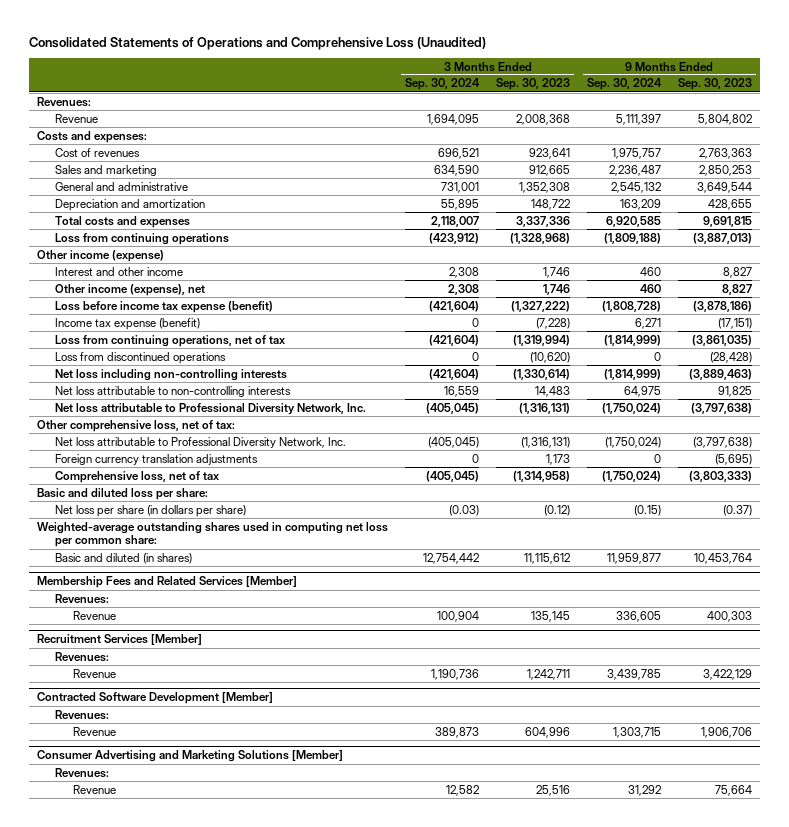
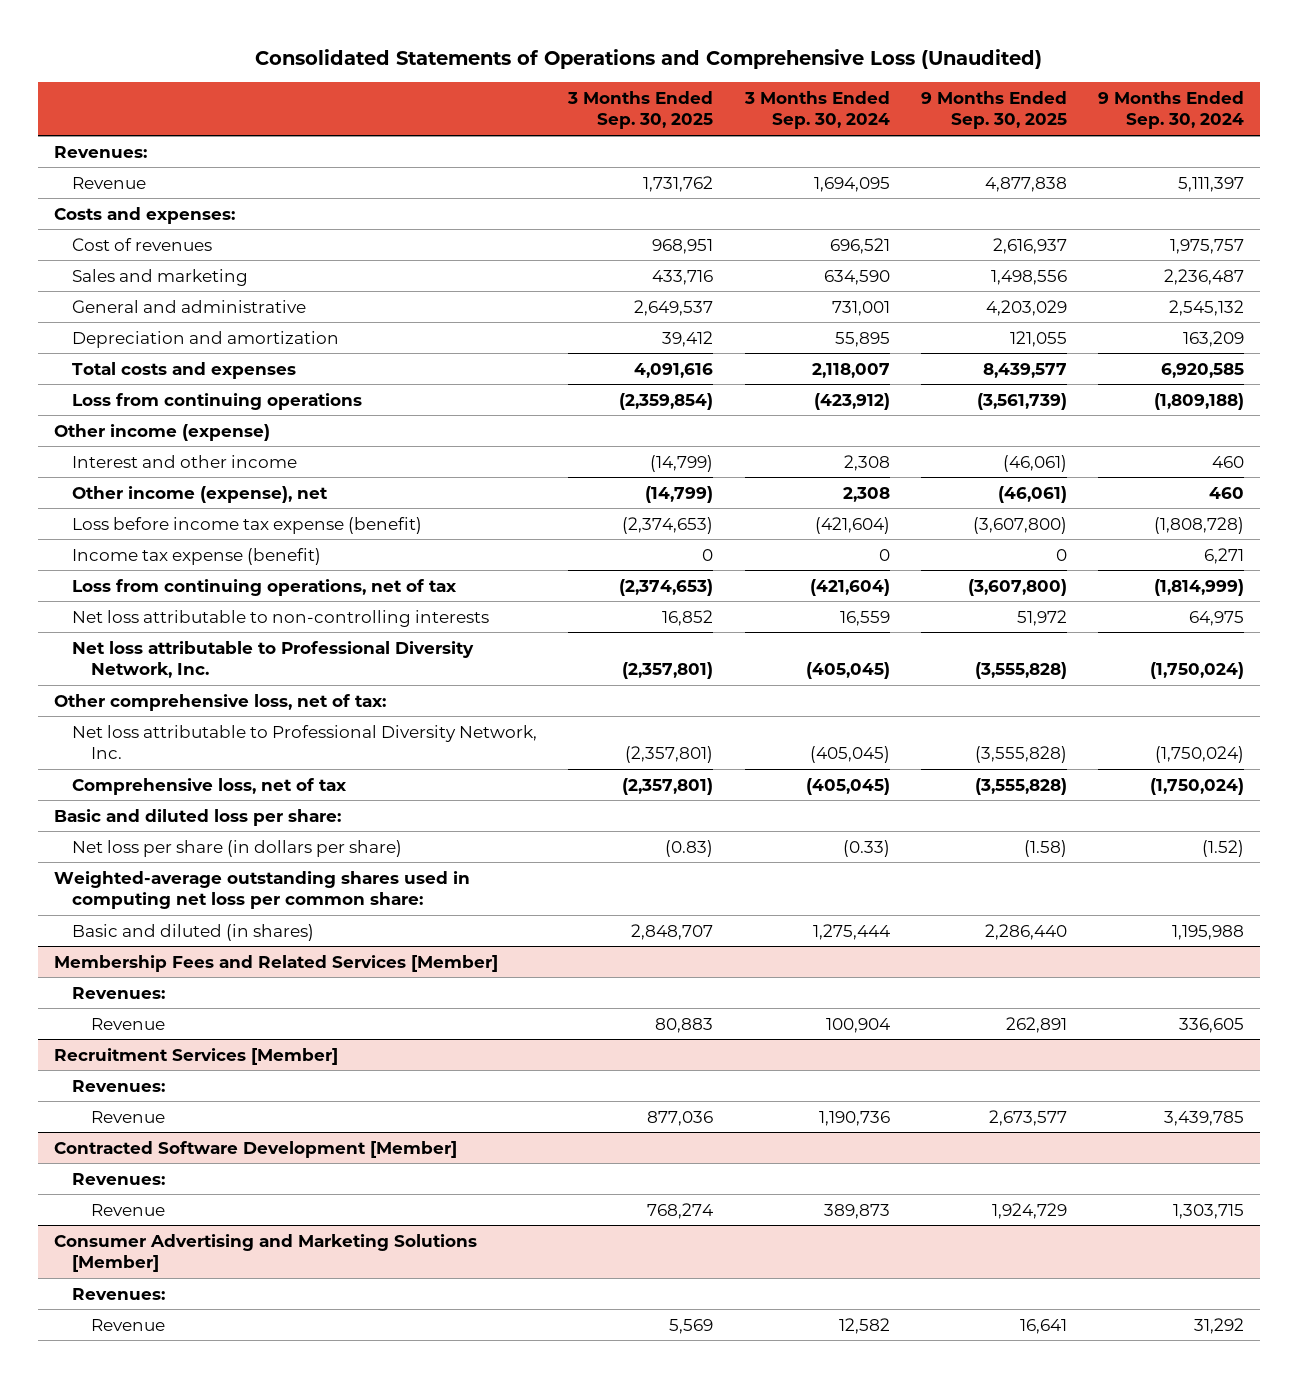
- | 3 Months Ended Sep. 30, 2024 | 3 Months Ended Sep. 30, 2023 | 9 Months Ended Sep. 30, 2024 | 9 Months Ended Sep. 30, 2023
+ | 3 Months Ended Sep. 30, 2025 | 3 Months Ended Sep. 30, 2024 | 9 Months Ended Sep. 30, 2025 | 9 Months Ended Sep. 30, 2024
- Loss from discontinued operations | 0 | (10,620) | 0 | (28,428)
- Net loss including non-controlling interests | (421,604) | (1,330,614) | (1,814,999) | (3,889,463)
- Foreign currency translation adjustments | 0 | 1,173 | 0 | (5,695)
- Net loss per share (in dollars per share) | (0.03) | (0.12) | (0.15) | (0.37)
+ Net loss per share (in dollars per share) | (0.83) | (0.33) | (1.58) | (1.52)
- Basic and diluted (in shares) | 12,754,442 | 11,115,612 | 11,959,877 | 10,453,764
+ Basic and diluted (in shares) | 2,848,707 | 1,275,444 | 2,286,440 | 1,195,988

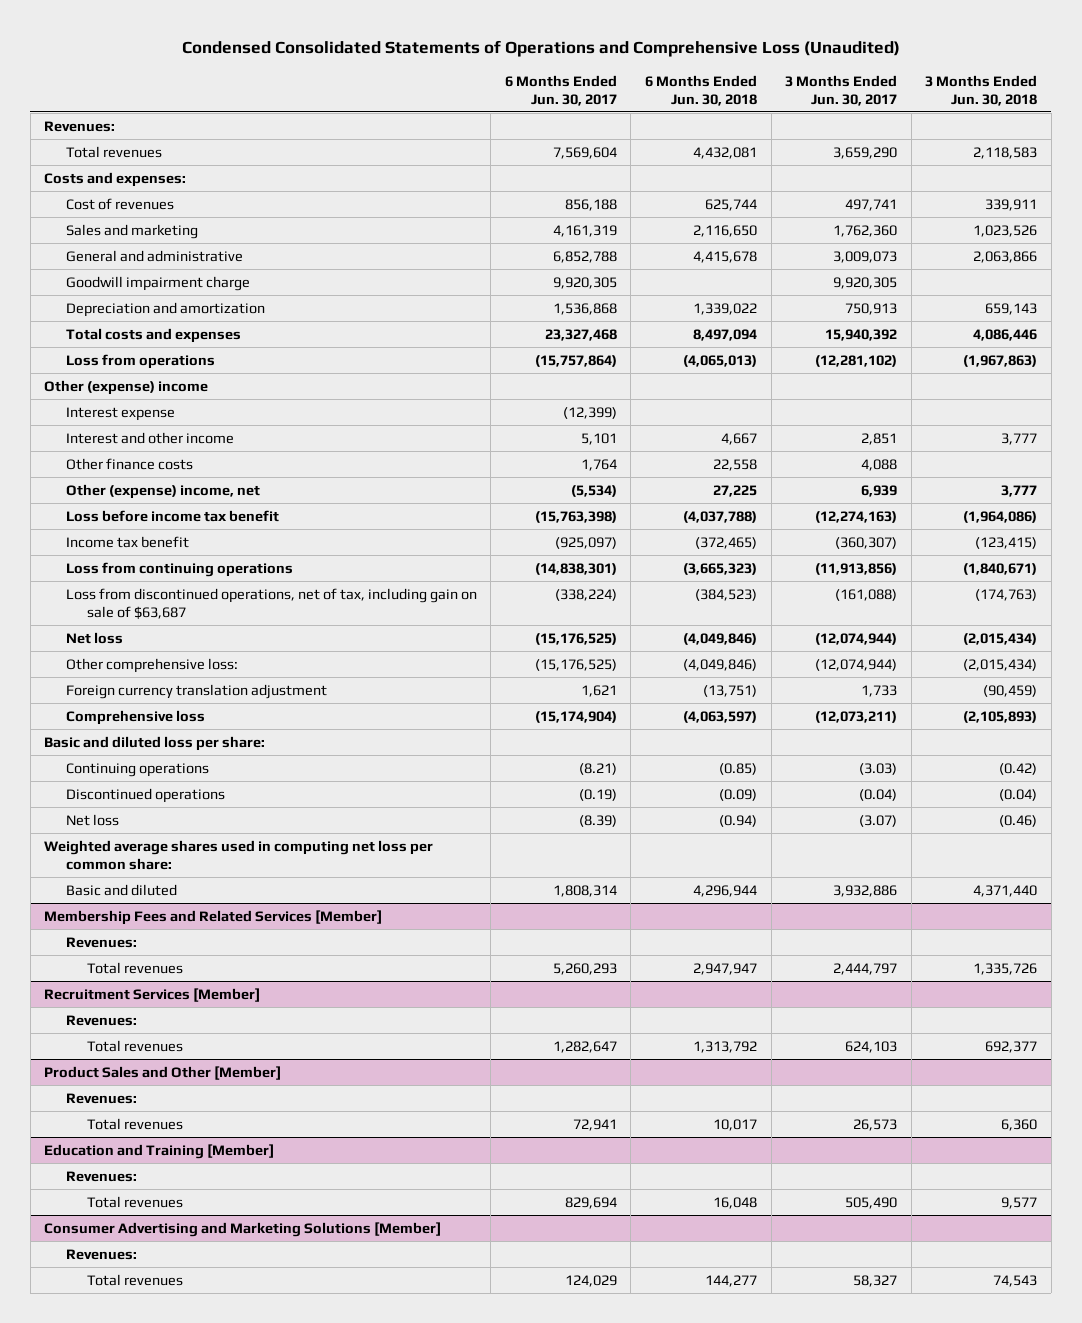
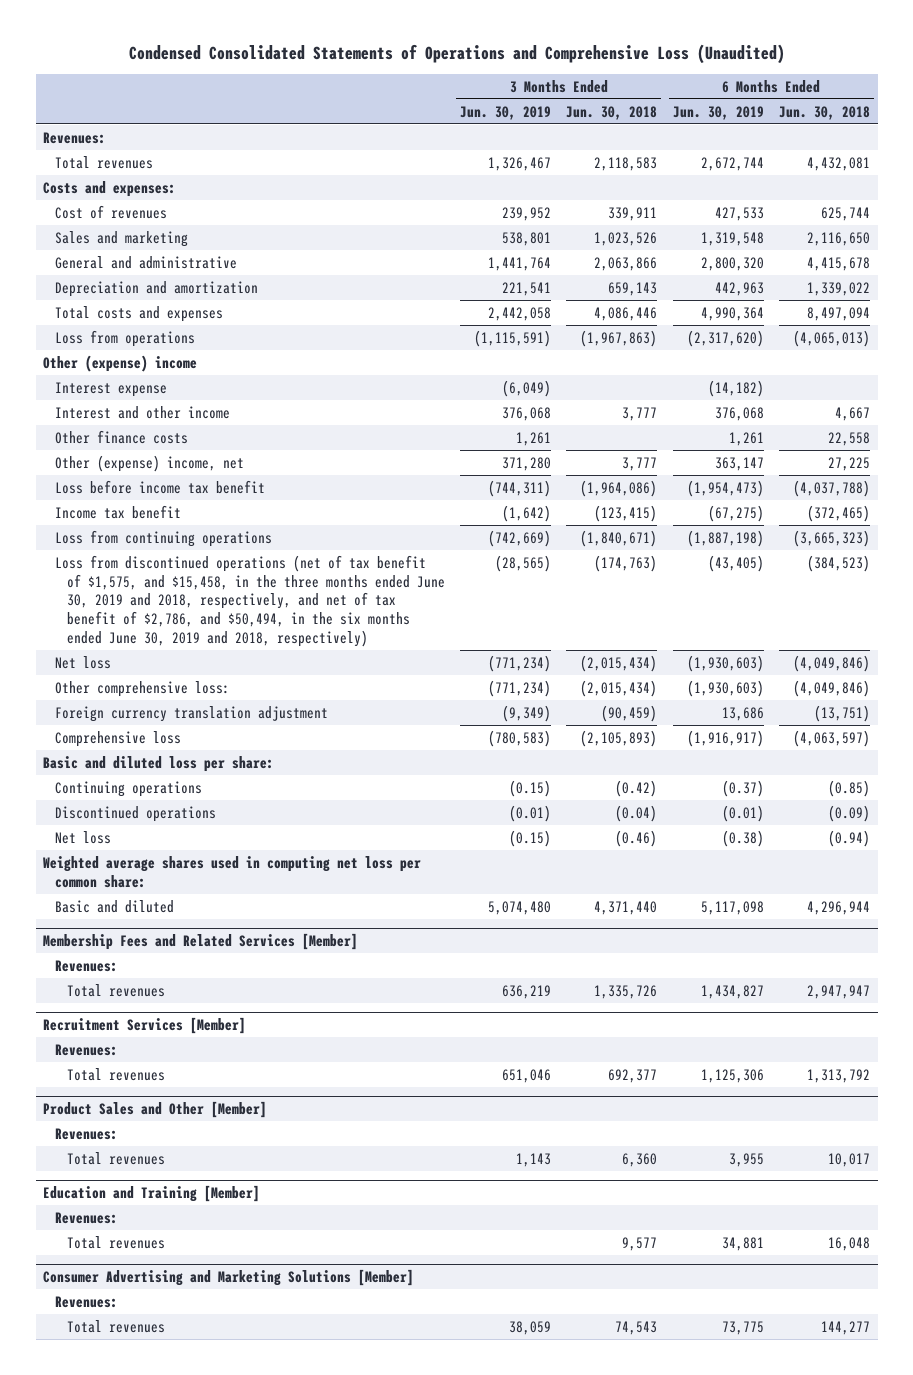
- | 6 Months Ended Jun. 30, 2017 | 6 Months Ended Jun. 30, 2018 | 3 Months Ended Jun. 30, 2017 | 3 Months Ended Jun. 30, 2018
+ | 3 Months Ended Jun. 30, 2019 | 3 Months Ended Jun. 30, 2018 | 6 Months Ended Jun. 30, 2019 | 6 Months Ended Jun. 30, 2018
- Goodwill impairment charge | 9,920,305 | | 9,920,305 |
- Loss from discontinued operations, net of tax, including gain on sale of $63,687 | (338,224) | (384,523) | (161,088) | (174,763)
+ Loss from discontinued operations (net of tax benefit of $1,575, and $15,458, in the three months ended June 30, 2019 and 2018, respectively, and net of tax benefit of $2,786, and $50,494, in the six months ended June 30, 2019 and 2018, respectively) | (28,565) | (174,763) | (43,405) | (384,523)

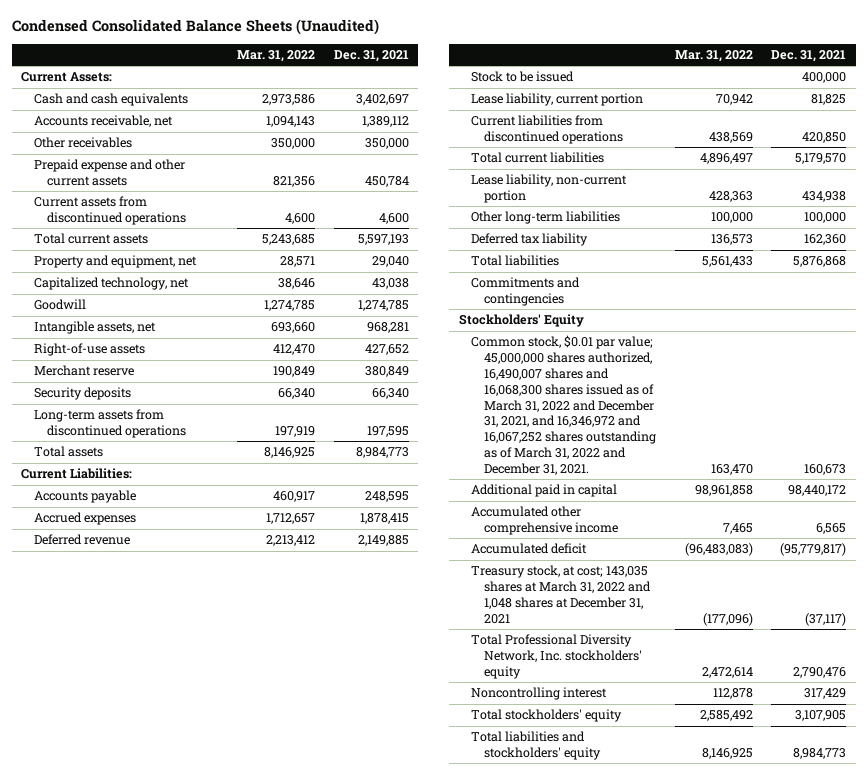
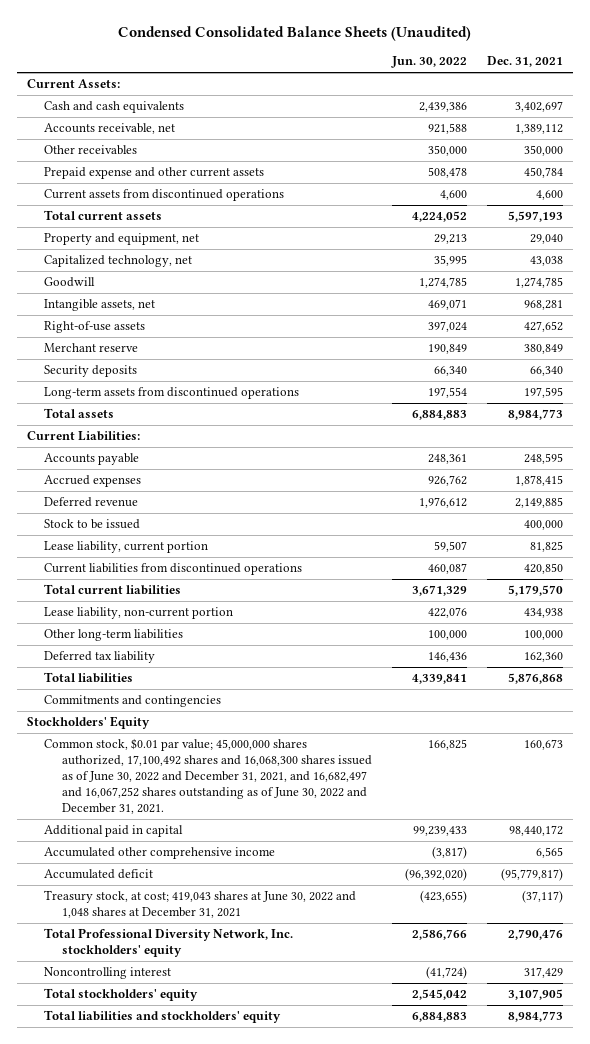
- | Mar. 31, 2022 | Dec. 31, 2021
+ | Jun. 30, 2022 | Dec. 31, 2021
- Common stock, $0.01 par value; 45,000,000 shares authorized, 16,490,007 shares and 16,068,300 shares issued as of March 31, 2022 and December 31, 2021, and 16,346,972 and 16,067,252 shares outstanding as of March 31, 2022 and December 31, 2021. | 163,470 | 160,673
+ Common stock, $0.01 par value; 45,000,000 shares authorized, 17,100,492 shares and 16,068,300 shares issued as of June 30, 2022 and December 31, 2021, and 16,682,497 and 16,067,252 shares outstanding as of June 30, 2022 and December 31, 2021. | 166,825 | 160,673
- Treasury stock, at cost; 143,035 shares at March 31, 2022 and 1,048 shares at December 31, 2021 | (177,096) | (37,117)
+ Treasury stock, at cost; 419,043 shares at June 30, 2022 and 1,048 shares at December 31, 2021 | (423,655) | (37,117)

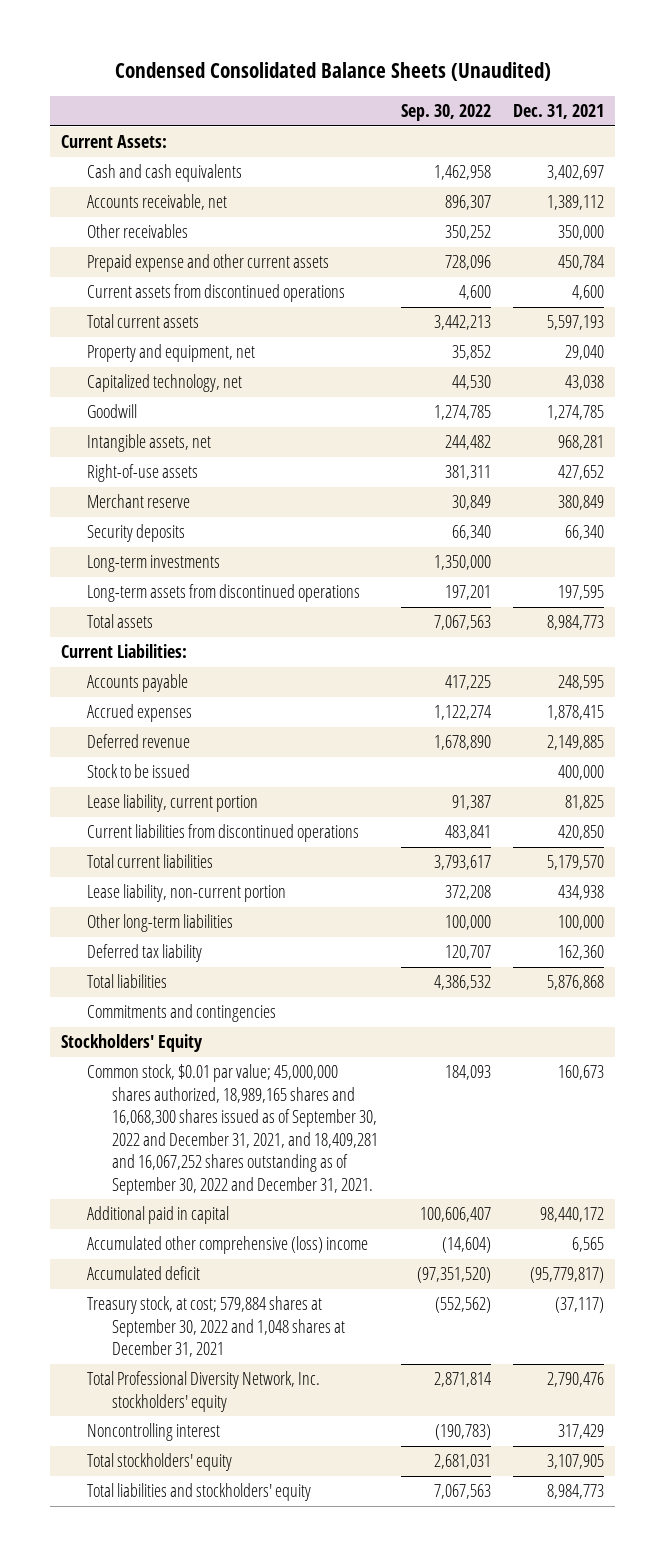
- | Jun. 30, 2022 | Dec. 31, 2021
+ | Sep. 30, 2022 | Dec. 31, 2021
+ Long-term investments | 1,350,000 |
- Common stock, $0.01 par value; 45,000,000 shares authorized, 17,100,492 shares and 16,068,300 shares issued as of June 30, 2022 and December 31, 2021, and 16,682,497 and 16,067,252 shares outstanding as of June 30, 2022 and December 31, 2021. | 166,825 | 160,673
+ Common stock, $0.01 par value; 45,000,000 shares authorized, 18,989,165 shares and 16,068,300 shares issued as of September 30, 2022 and December 31, 2021, and 18,409,281 and 16,067,252 shares outstanding as of September 30, 2022 and December 31, 2021. | 184,093 | 160,673
- Accumulated other comprehensive income | (3,817) | 6,565
+ Accumulated other comprehensive (loss) income | (14,604) | 6,565
- Treasury stock, at cost; 419,043 shares at June 30, 2022 and 1,048 shares at December 31, 2021 | (423,655) | (37,117)
+ Treasury stock, at cost; 579,884 shares at September 30, 2022 and 1,048 shares at December 31, 2021 | (552,562) | (37,117)

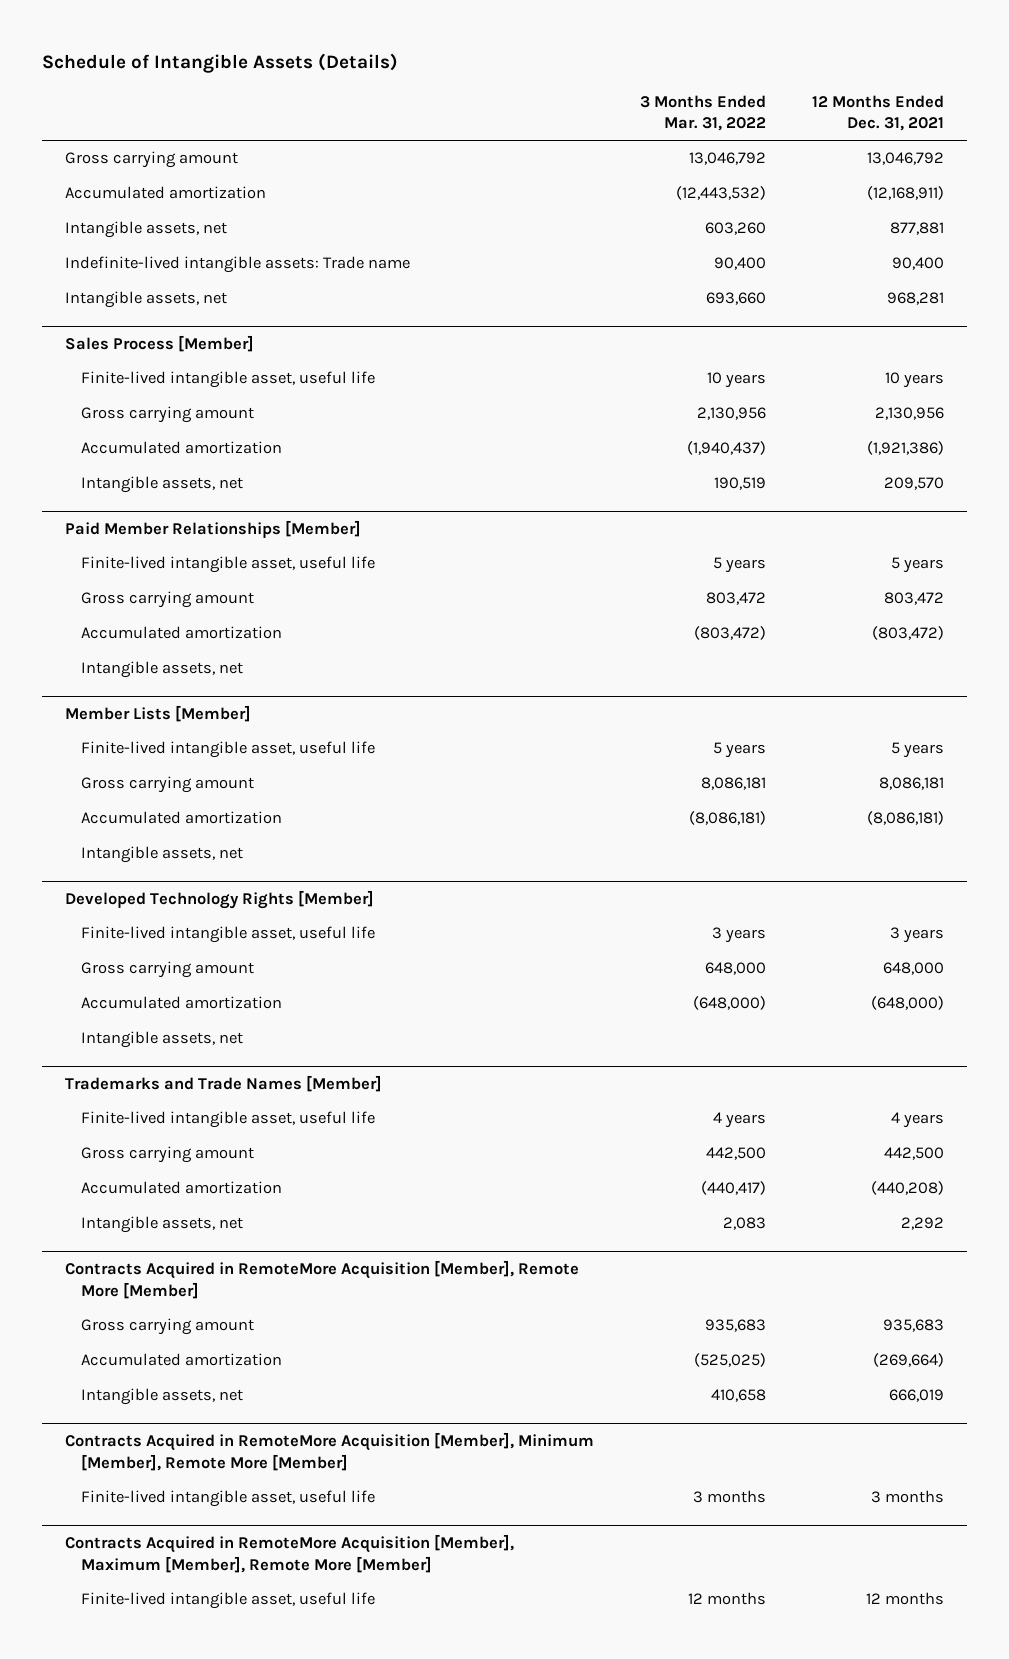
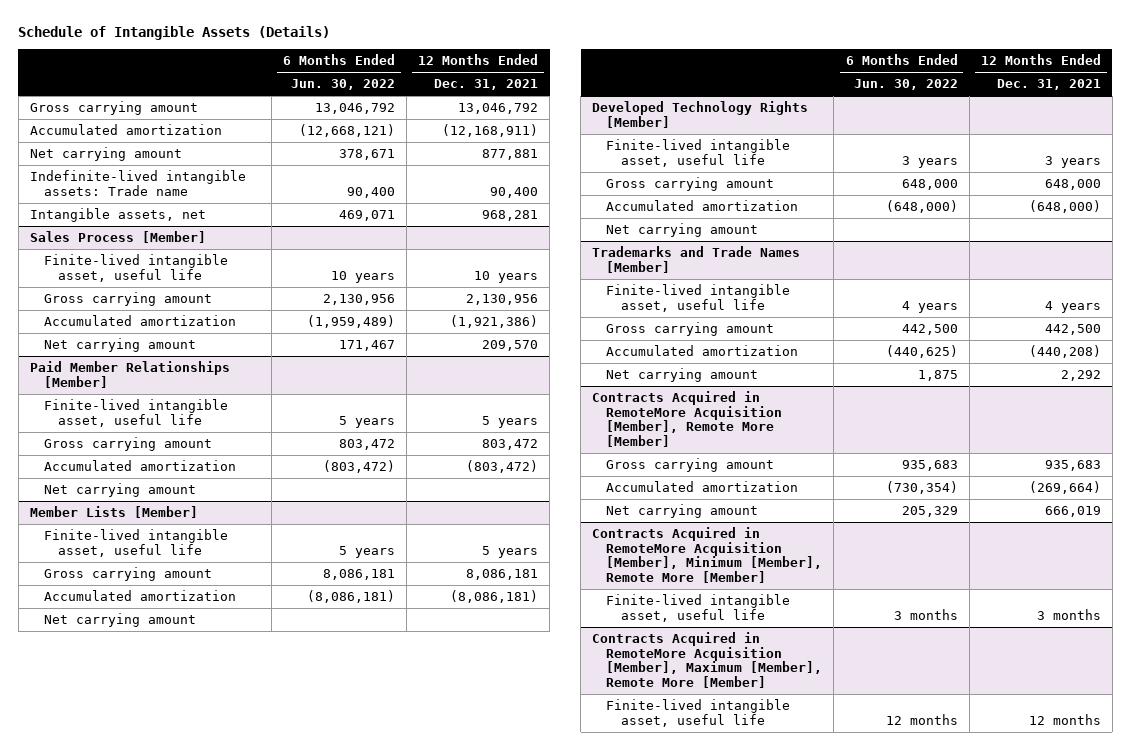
- | 3 Months Ended Mar. 31, 2022 | 12 Months Ended Dec. 31, 2021
+ | 6 Months Ended Jun. 30, 2022 | 12 Months Ended Dec. 31, 2021
- Intangible assets, net | 603,260 | 877,881
+ Net carrying amount | 378,671 | 877,881
@ Sales Process [Member]
- Intangible assets, net | 190,519 | 209,570
+ Net carrying amount | 171,467 | 209,570
@ Paid Member Relationships [Member]
- Intangible assets, net
+ Net carrying amount
@ Member Lists [Member]
- Intangible assets, net
+ Net carrying amount
@ Developed Technology Rights [Member]
- Intangible assets, net
+ Net carrying amount
@ Trademarks and Trade Names [Member]
- Intangible assets, net | 2,083 | 2,292
+ Net carrying amount | 1,875 | 2,292
@ Contracts Acquired in RemoteMore Acquisition [Member], Remote More [Member]
- Intangible assets, net | 410,658 | 666,019
+ Net carrying amount | 205,329 | 666,019

